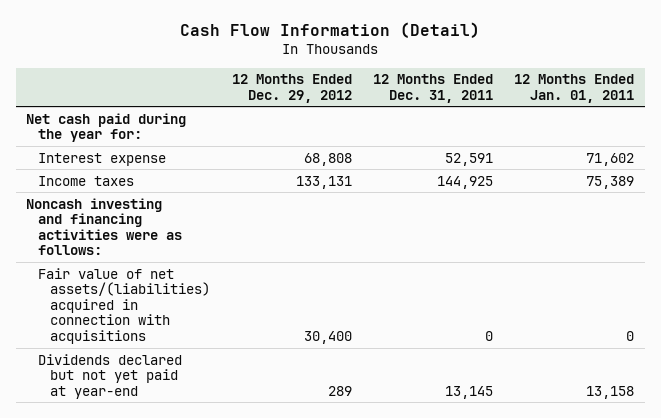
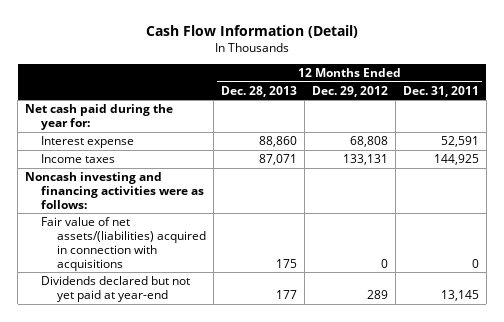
- | 12 Months Ended Dec. 29, 2012 | 12 Months Ended Dec. 31, 2011 | 12 Months Ended Jan. 01, 2011
+ | 12 Months Ended Dec. 28, 2013 | 12 Months Ended Dec. 29, 2012 | 12 Months Ended Dec. 31, 2011
- Fair value of net assets/(liabilities) acquired in connection with acquisitions | 30,400 | 0 | 0
+ Fair value of net assets/(liabilities) acquired in connection with acquisitions | 175 | 0 | 0

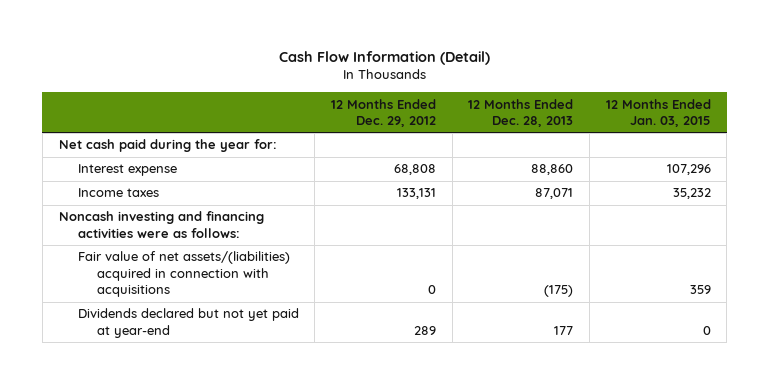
- | 12 Months Ended Dec. 28, 2013 | 12 Months Ended Dec. 29, 2012 | 12 Months Ended Dec. 31, 2011
+ | 12 Months Ended Dec. 29, 2012 | 12 Months Ended Dec. 28, 2013 | 12 Months Ended Jan. 03, 2015
- Fair value of net assets/(liabilities) acquired in connection with acquisitions | 175 | 0 | 0
+ Fair value of net assets/(liabilities) acquired in connection with acquisitions | 0 | (175) | 359

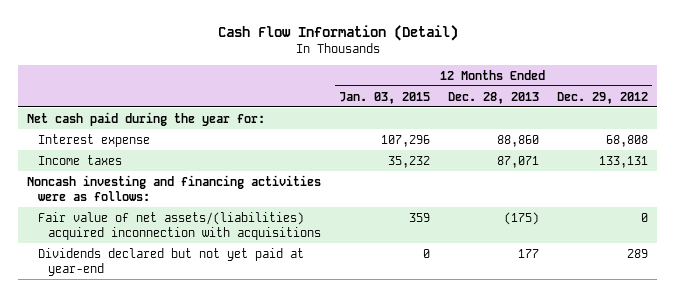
- | 12 Months Ended Dec. 29, 2012 | 12 Months Ended Dec. 28, 2013 | 12 Months Ended Jan. 03, 2015
+ | 12 Months Ended Jan. 03, 2015 | 12 Months Ended Dec. 28, 2013 | 12 Months Ended Dec. 29, 2012
- Fair value of net assets/(liabilities) acquired in connection with acquisitions | 0 | (175) | 359
+ Fair value of net assets/(liabilities) acquired inconnection with acquisitions | 359 | (175) | 0

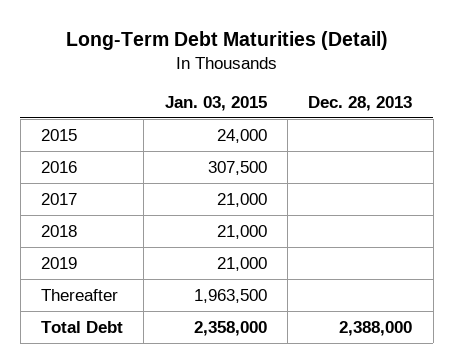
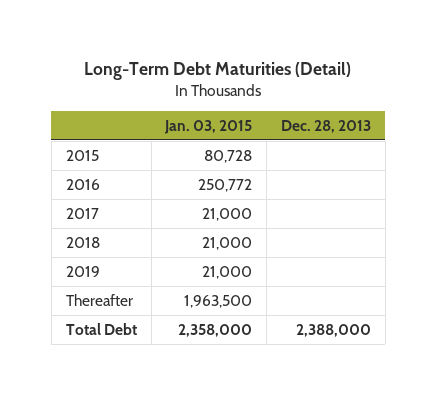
- 2015 | 24,000 |
- 2016 | 307,500 |
+ 2015 | 80,728 |
+ 2016 | 250,772 |

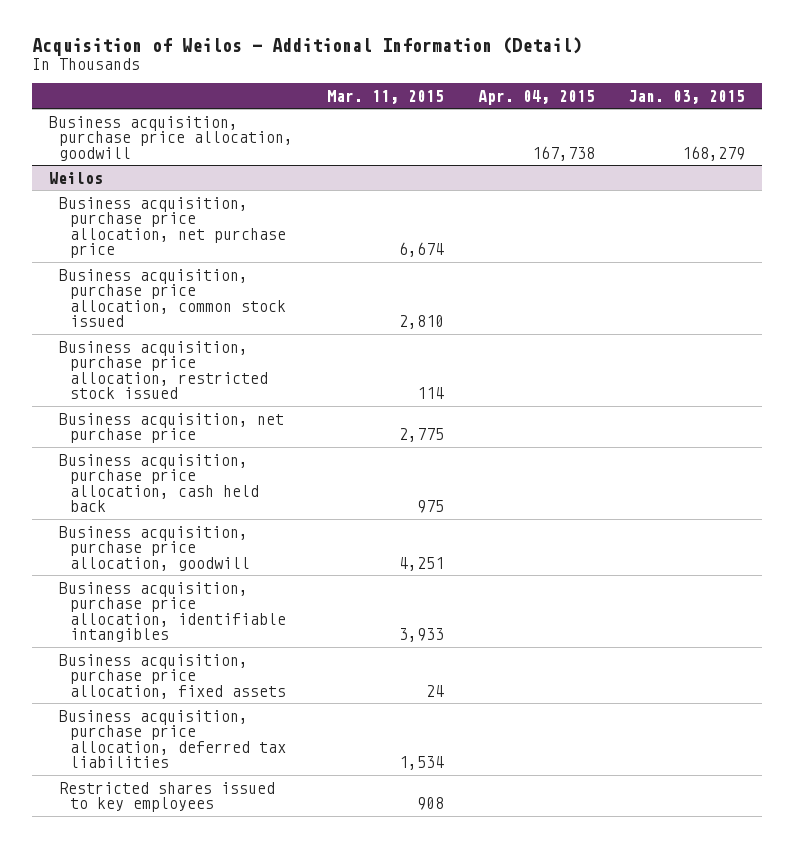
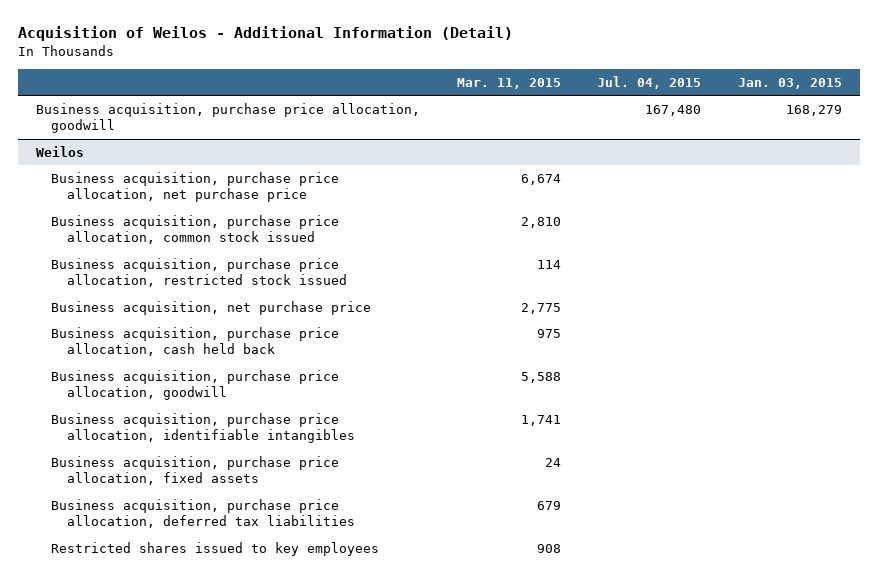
- | Mar. 11, 2015 | Apr. 04, 2015 | Jan. 03, 2015
+ | Mar. 11, 2015 | Jul. 04, 2015 | Jan. 03, 2015
@ Weilos
- Business acquisition, purchase price allocation, goodwill | 4,251 | |
- Business acquisition, purchase price allocation, identifiable intangibles | 3,933 | |
+ Business acquisition, purchase price allocation, goodwill | 5,588 | |
+ Business acquisition, purchase price allocation, identifiable intangibles | 1,741 | |
- Business acquisition, purchase price allocation, deferred tax liabilities | 1,534 | |
+ Business acquisition, purchase price allocation, deferred tax liabilities | 679 | |

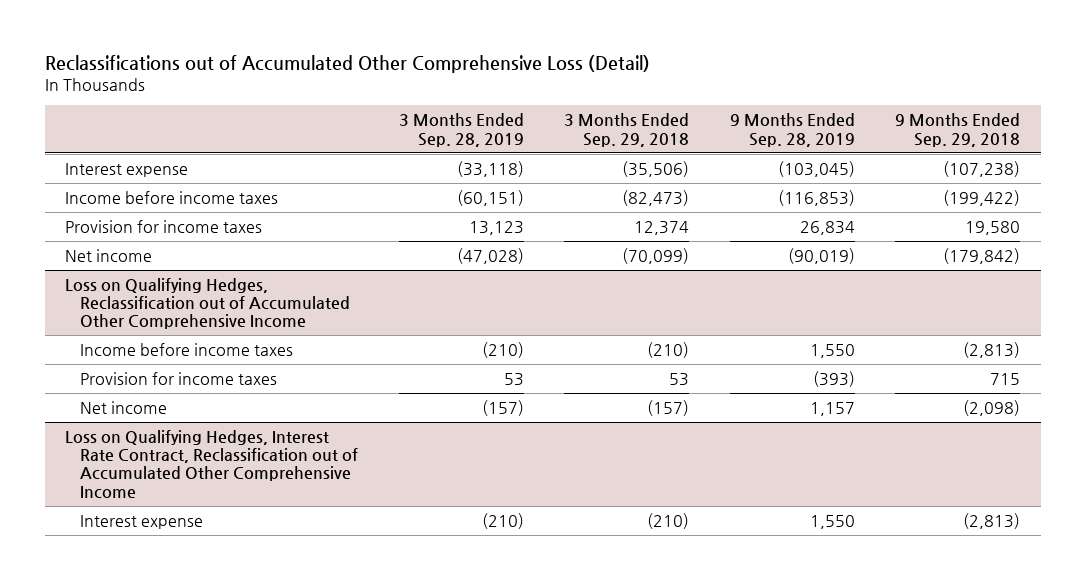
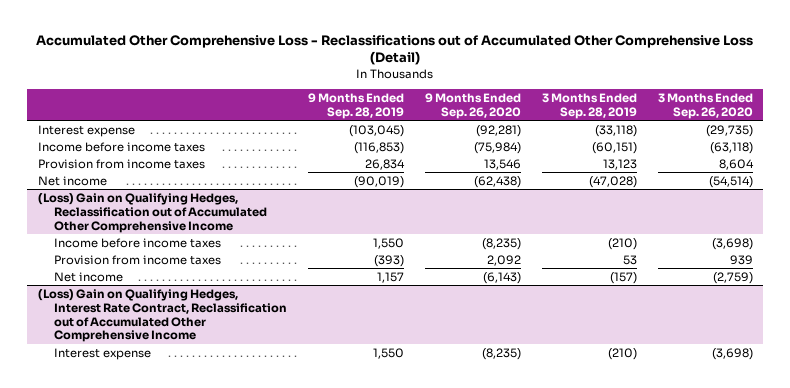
- Reclassifications out of Accumulated Other Comprehensive Loss (Detail)
+ Accumulated Other Comprehensive Loss - Reclassifications out of Accumulated Other Comprehensive Loss (Detail)
- | 3 Months Ended Sep. 28, 2019 | 3 Months Ended Sep. 29, 2018 | 9 Months Ended Sep. 28, 2019 | 9 Months Ended Sep. 29, 2018
+ | 9 Months Ended Sep. 28, 2019 | 9 Months Ended Sep. 26, 2020 | 3 Months Ended Sep. 28, 2019 | 3 Months Ended Sep. 26, 2020
- Provision for income taxes | 13,123 | 12,374 | 26,834 | 19,580
+ Provision from income taxes | 26,834 | 13,546 | 13,123 | 8,604
- Loss on Qualifying Hedges, Reclassification out of Accumulated Other Comprehensive Income
+ (Loss) Gain on Qualifying Hedges, Reclassification out of Accumulated Other Comprehensive Income
- Provision for income taxes | 53 | 53 | (393) | 715
+ Provision from income taxes | (393) | 2,092 | 53 | 939
- Loss on Qualifying Hedges, Interest Rate Contract, Reclassification out of Accumulated Other Comprehensive Income
+ (Loss) Gain on Qualifying Hedges, Interest Rate Contract, Reclassification out of Accumulated Other Comprehensive Income

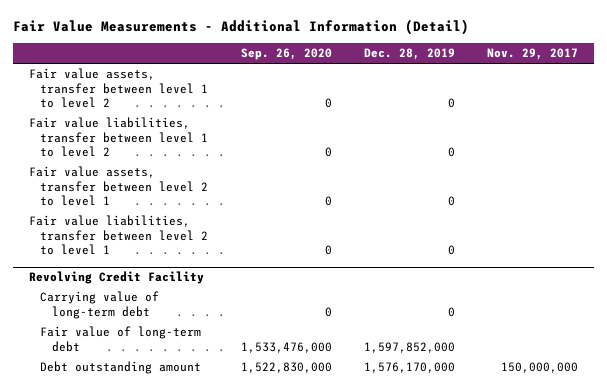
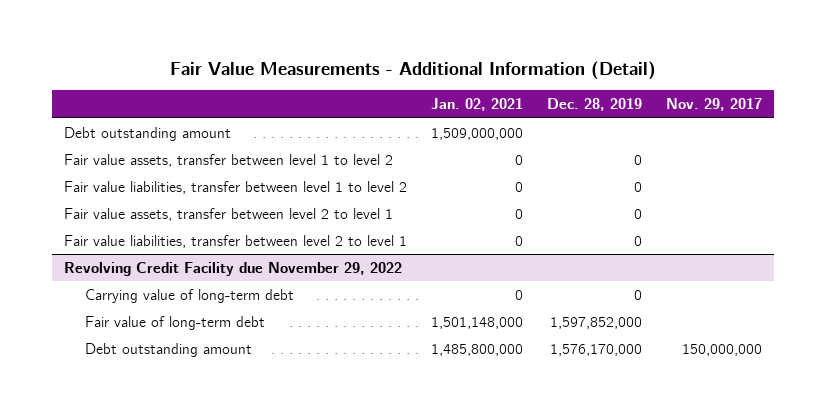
- | Sep. 26, 2020 | Dec. 28, 2019 | Nov. 29, 2017
+ | Jan. 02, 2021 | Dec. 28, 2019 | Nov. 29, 2017
+ Debt outstanding amount | 1,509,000,000 | |
- Revolving Credit Facility
+ Revolving Credit Facility due November 29, 2022

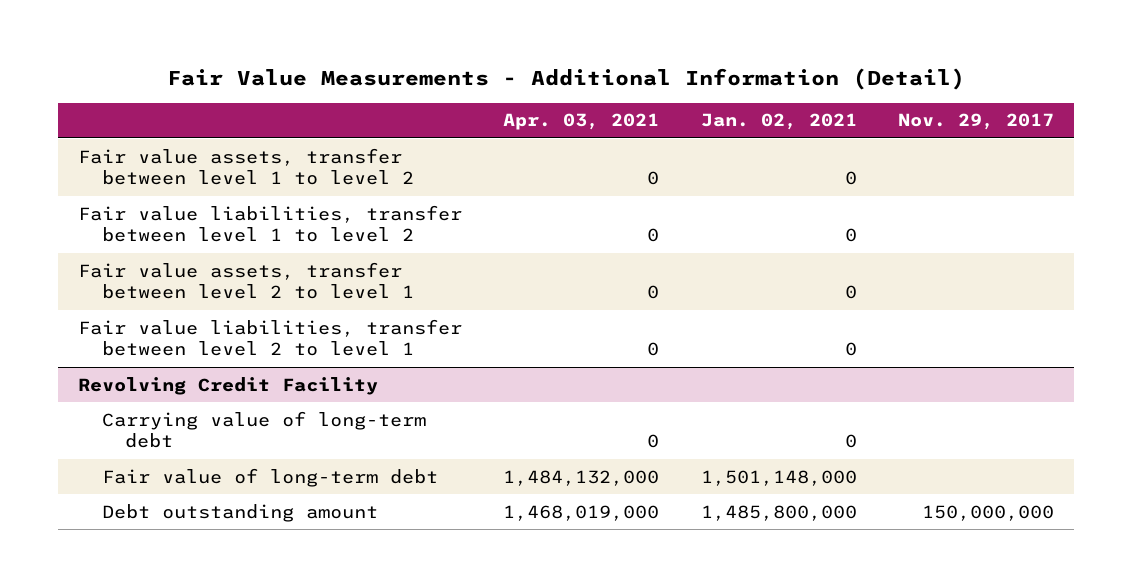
- | Jan. 02, 2021 | Dec. 28, 2019 | Nov. 29, 2017
+ | Apr. 03, 2021 | Jan. 02, 2021 | Nov. 29, 2017
- Debt outstanding amount | 1,509,000,000 | |
- Revolving Credit Facility due November 29, 2022
+ Revolving Credit Facility

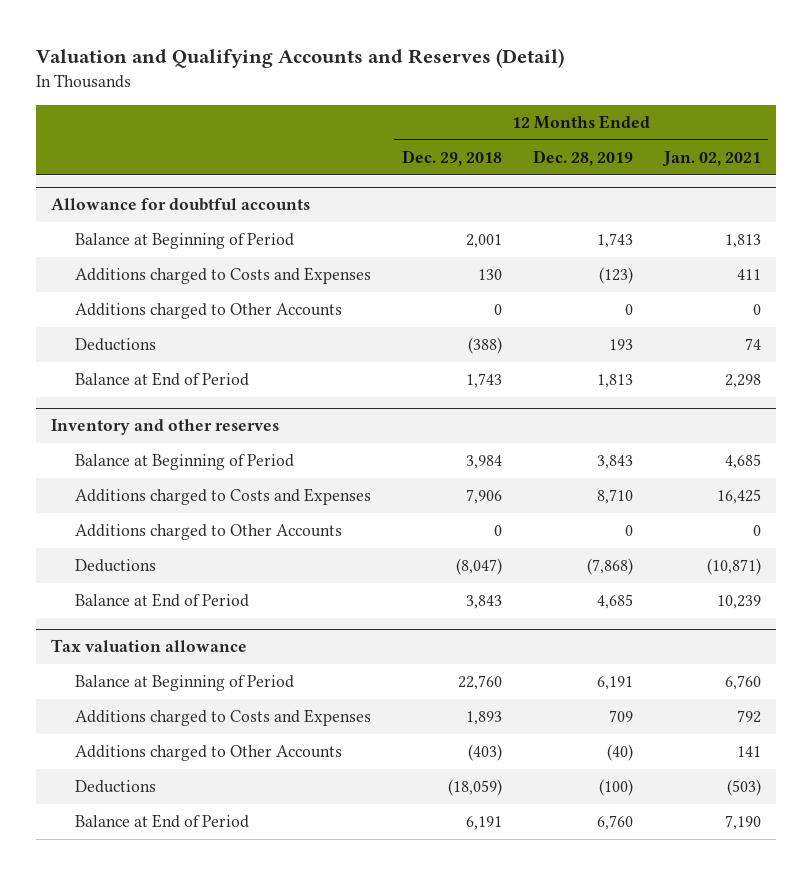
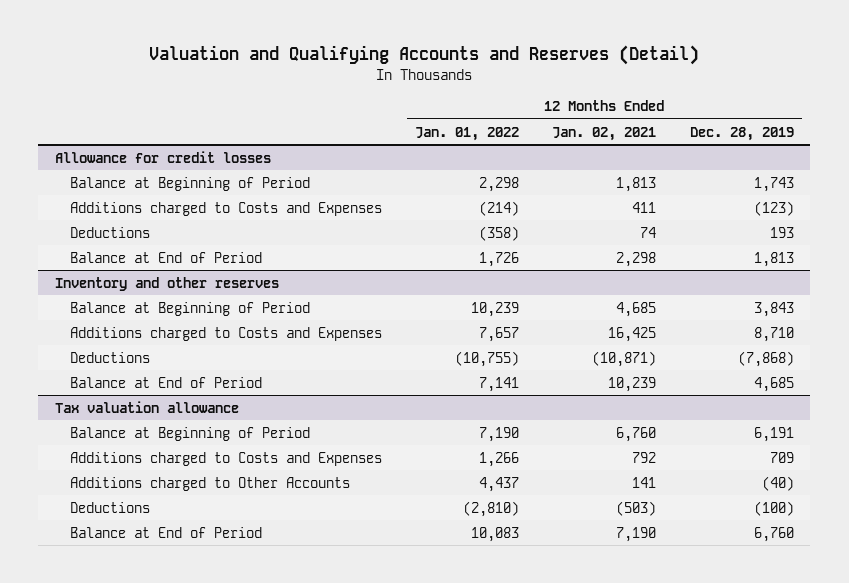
- | 12 Months Ended Dec. 29, 2018 | 12 Months Ended Dec. 28, 2019 | 12 Months Ended Jan. 02, 2021
+ | 12 Months Ended Jan. 01, 2022 | 12 Months Ended Jan. 02, 2021 | 12 Months Ended Dec. 28, 2019
- Allowance for doubtful accounts
+ Allowance for credit losses
- Additions charged to Other Accounts | 0 | 0 | 0
@ Inventory and other reserves
- Additions charged to Other Accounts | 0 | 0 | 0

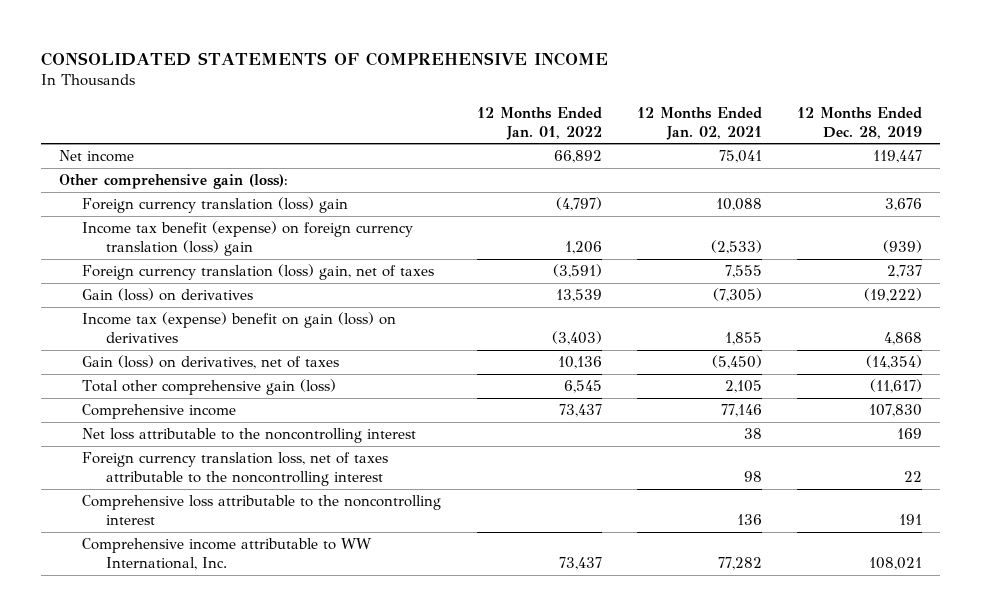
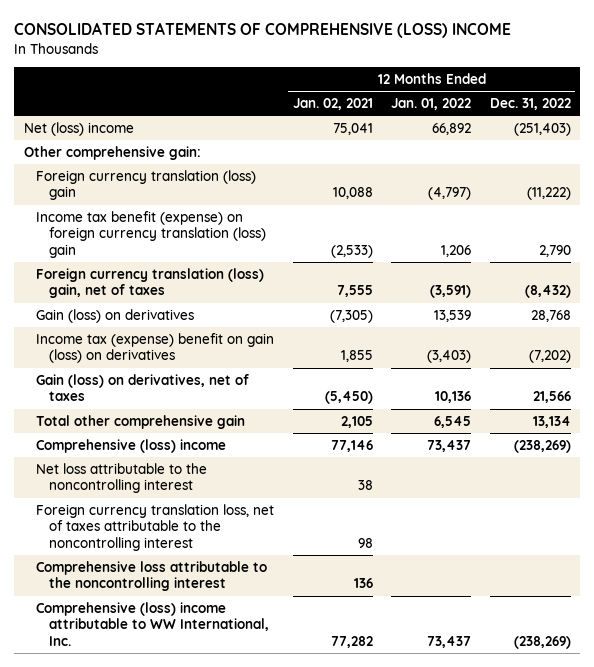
- CONSOLIDATED STATEMENTS OF COMPREHENSIVE INCOME
+ CONSOLIDATED STATEMENTS OF COMPREHENSIVE (LOSS) INCOME
- | 12 Months Ended Jan. 01, 2022 | 12 Months Ended Jan. 02, 2021 | 12 Months Ended Dec. 28, 2019
+ | 12 Months Ended Jan. 02, 2021 | 12 Months Ended Jan. 01, 2022 | 12 Months Ended Dec. 31, 2022
- Net income | 66,892 | 75,041 | 119,447
- Other comprehensive gain (loss):
+ Net (loss) income | 75,041 | 66,892 | (251,403)
+ Other comprehensive gain:
- Total other comprehensive gain (loss) | 6,545 | 2,105 | (11,617)
- Comprehensive income | 73,437 | 77,146 | 107,830
+ Total other comprehensive gain | 2,105 | 6,545 | 13,134
+ Comprehensive (loss) income | 77,146 | 73,437 | (238,269)
- Comprehensive income attributable to WW International, Inc. | 73,437 | 77,282 | 108,021
+ Comprehensive (loss) income attributable to WW International, Inc. | 77,282 | 73,437 | (238,269)

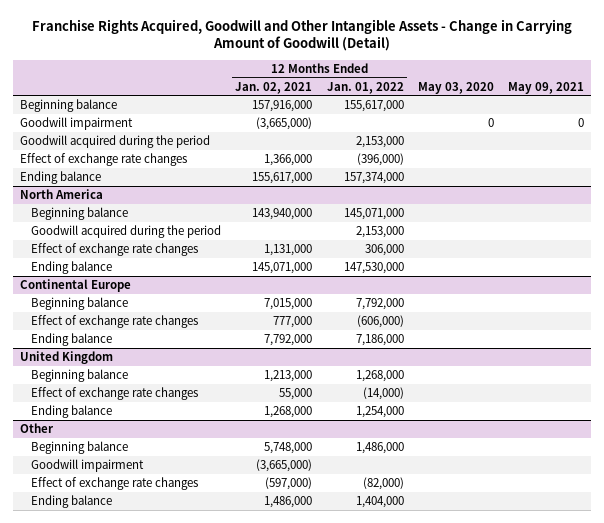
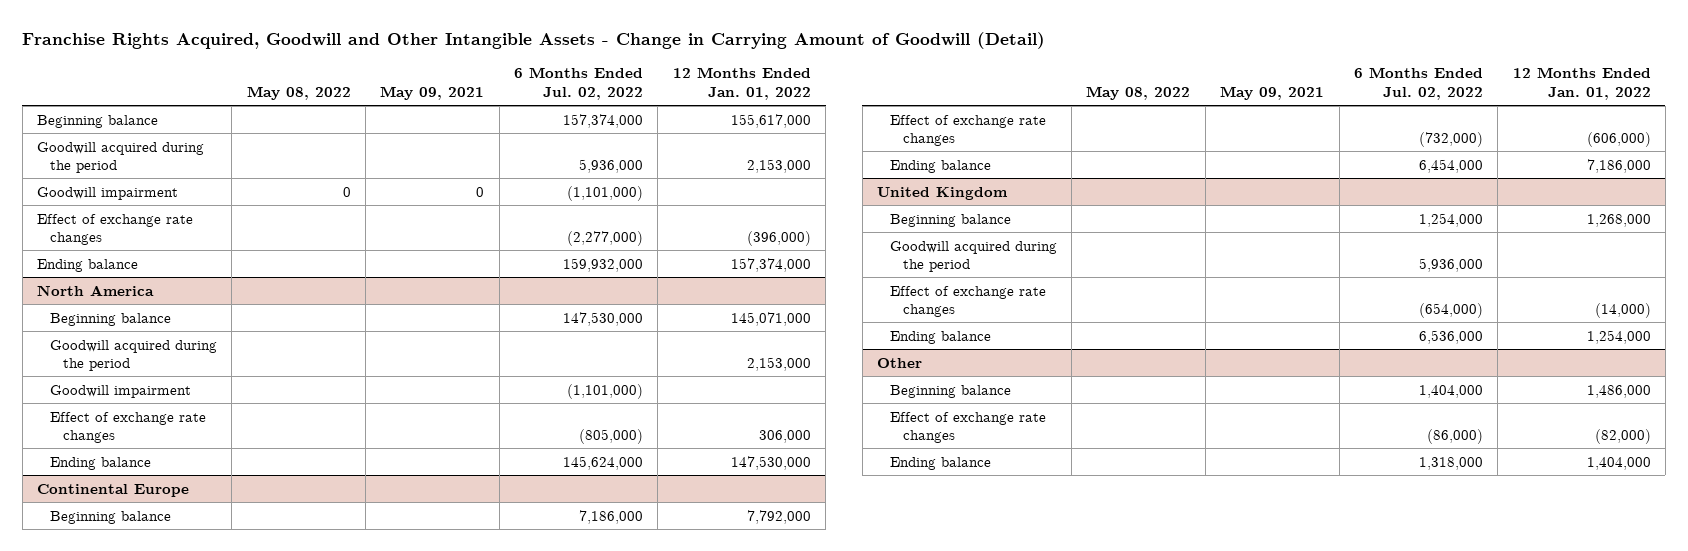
- | 12 Months Ended Jan. 02, 2021 | 12 Months Ended Jan. 01, 2022 | May 03, 2020 | May 09, 2021
+ | May 08, 2022 | May 09, 2021 | 6 Months Ended Jul. 02, 2022 | 12 Months Ended Jan. 01, 2022
moved down: Goodwill impairment | 0 | 0 | (1,101,000) |
@ North America
+ Goodwill impairment | | | (1,101,000) |
@ United Kingdom
+ Goodwill acquired during the period | | | 5,936,000 |
@ Other
- Goodwill impairment | (3,665,000) | | |

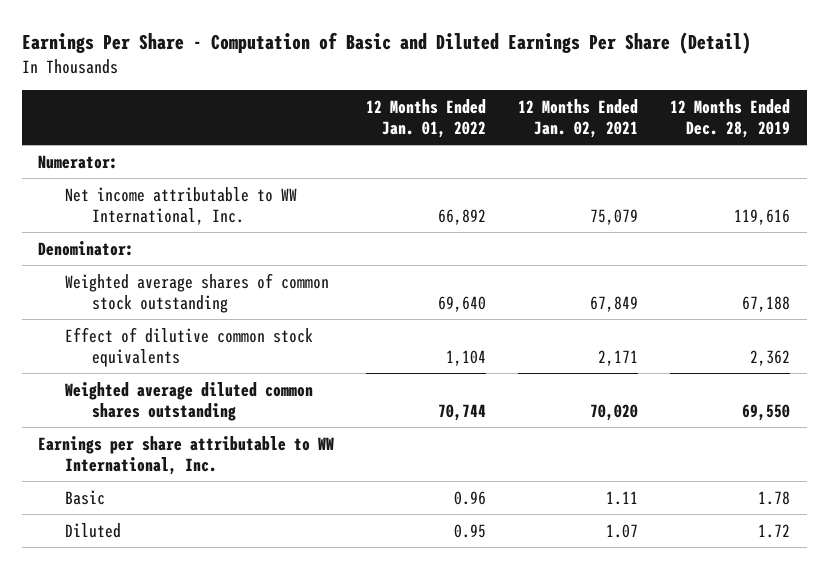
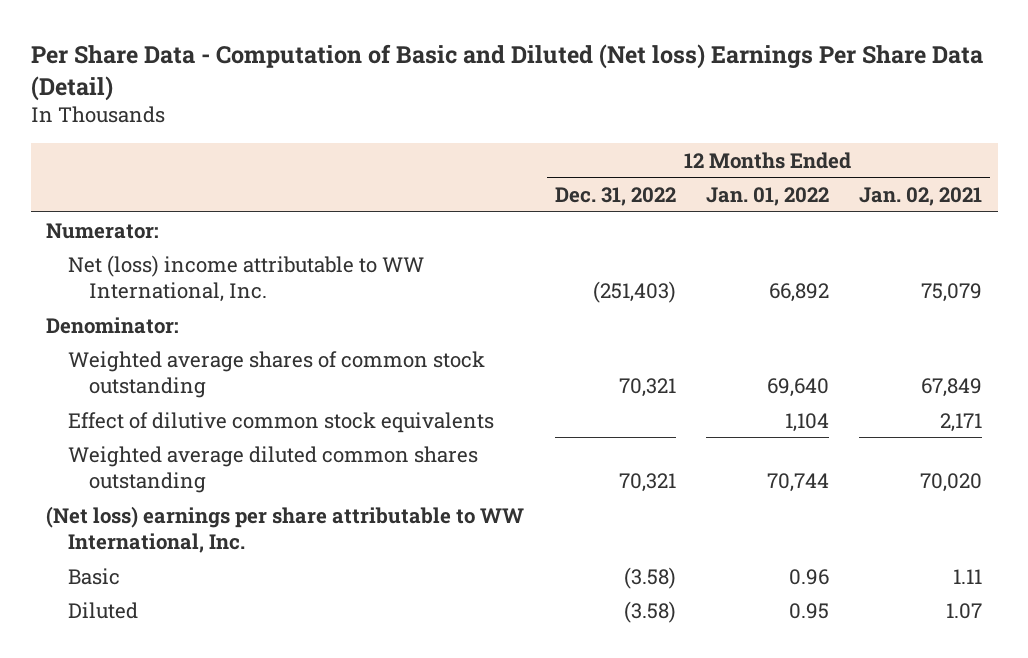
- Earnings Per Share - Computation of Basic and Diluted Earnings Per Share (Detail)
+ Per Share Data - Computation of Basic and Diluted (Net loss) Earnings Per Share Data (Detail)
- | 12 Months Ended Jan. 01, 2022 | 12 Months Ended Jan. 02, 2021 | 12 Months Ended Dec. 28, 2019
+ | 12 Months Ended Dec. 31, 2022 | 12 Months Ended Jan. 01, 2022 | 12 Months Ended Jan. 02, 2021
- Net income attributable to WW International, Inc. | 66,892 | 75,079 | 119,616
+ Net (loss) income attributable to WW International, Inc. | (251,403) | 66,892 | 75,079
- Earnings per share attributable to WW International, Inc.
+ (Net loss) earnings per share attributable to WW International, Inc.

